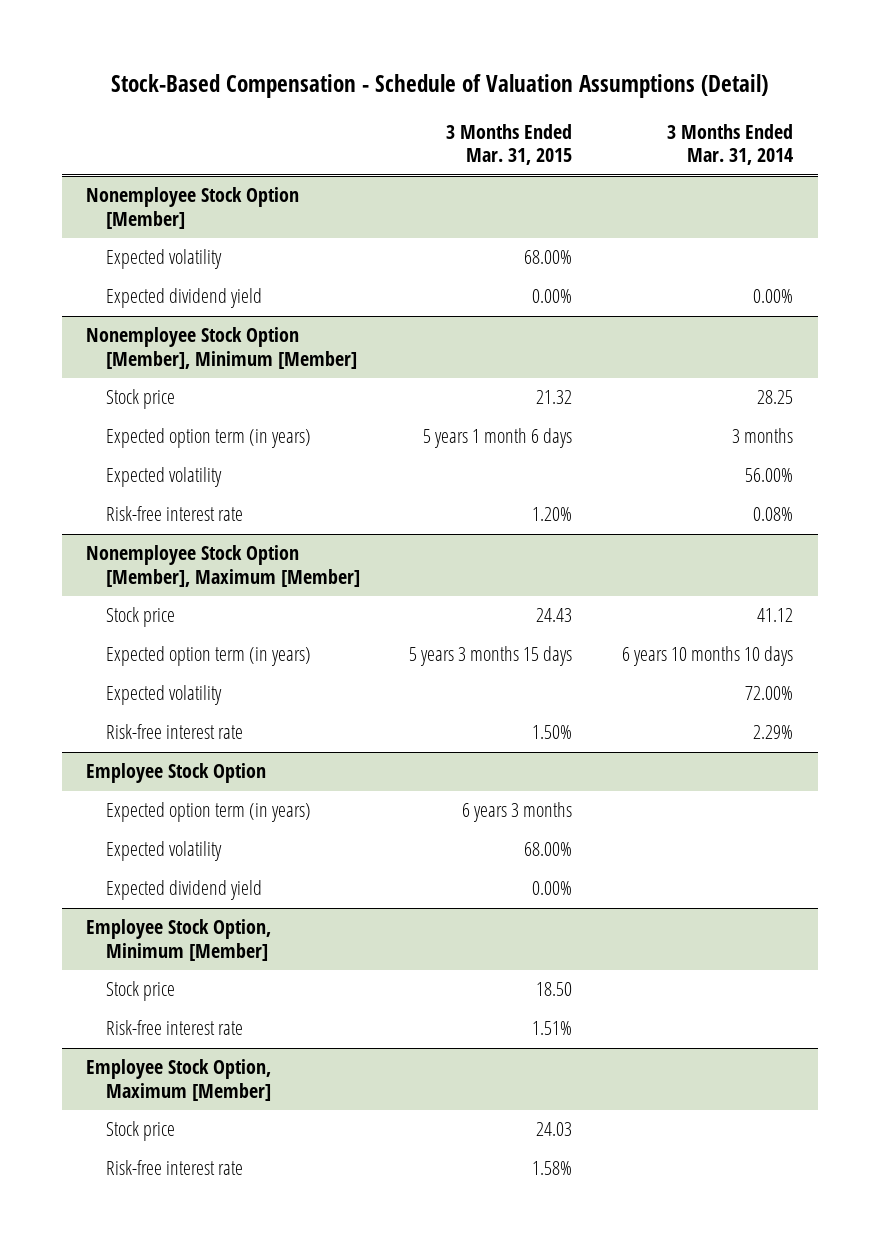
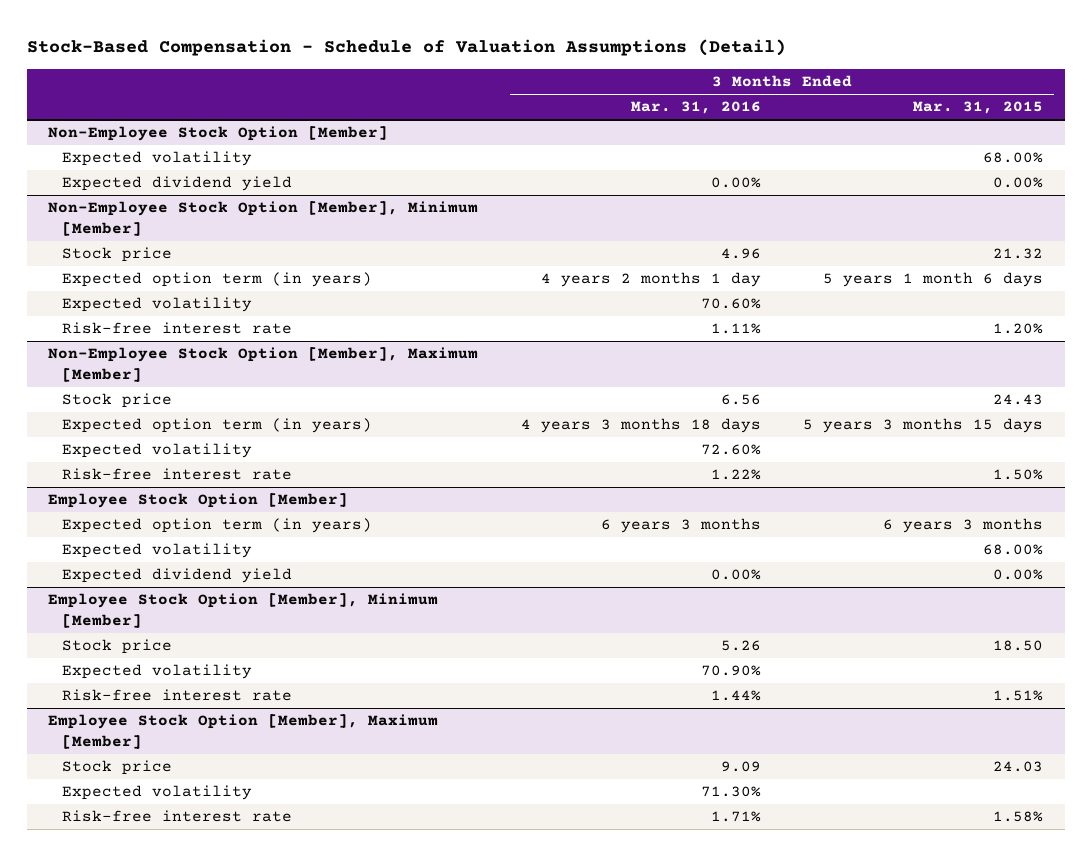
- | 3 Months Ended Mar. 31, 2015 | 3 Months Ended Mar. 31, 2014
+ | 3 Months Ended Mar. 31, 2016 | 3 Months Ended Mar. 31, 2015
- Nonemployee Stock Option [Member]
+ Non-Employee Stock Option [Member]
- Nonemployee Stock Option [Member], Minimum [Member]
+ Non-Employee Stock Option [Member], Minimum [Member]
- Nonemployee Stock Option [Member], Maximum [Member]
+ Non-Employee Stock Option [Member], Maximum [Member]
- Employee Stock Option
+ Employee Stock Option [Member]
- Employee Stock Option, Minimum [Member]
+ Employee Stock Option [Member], Minimum [Member]
+ Expected volatility | 70.90% |
- Employee Stock Option, Maximum [Member]
+ Employee Stock Option [Member], Maximum [Member]
+ Expected volatility | 71.30% |

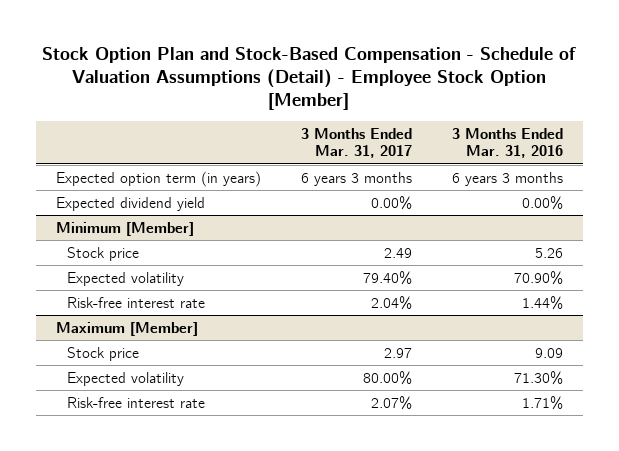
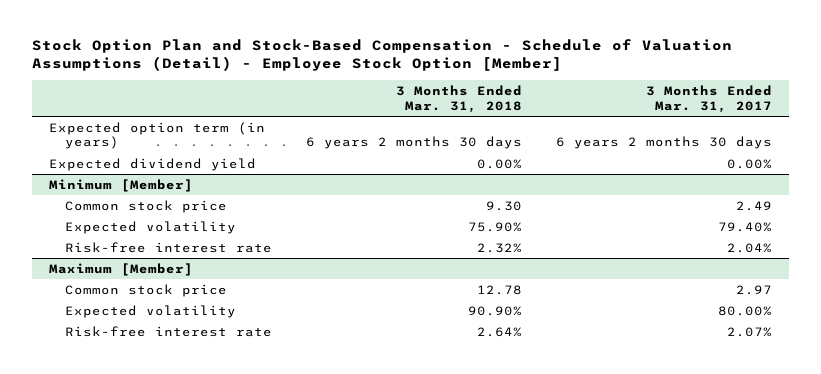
- | 3 Months Ended Mar. 31, 2017 | 3 Months Ended Mar. 31, 2016
+ | 3 Months Ended Mar. 31, 2018 | 3 Months Ended Mar. 31, 2017
- Expected option term (in years) | 6 years 3 months | 6 years 3 months
+ Expected option term (in years) | 6 years 2 months 30 days | 6 years 2 months 30 days
@ Minimum [Member]
- Stock price | 2.49 | 5.26
+ Common stock price | 9.30 | 2.49
@ Maximum [Member]
- Stock price | 2.97 | 9.09
+ Common stock price | 12.78 | 2.97

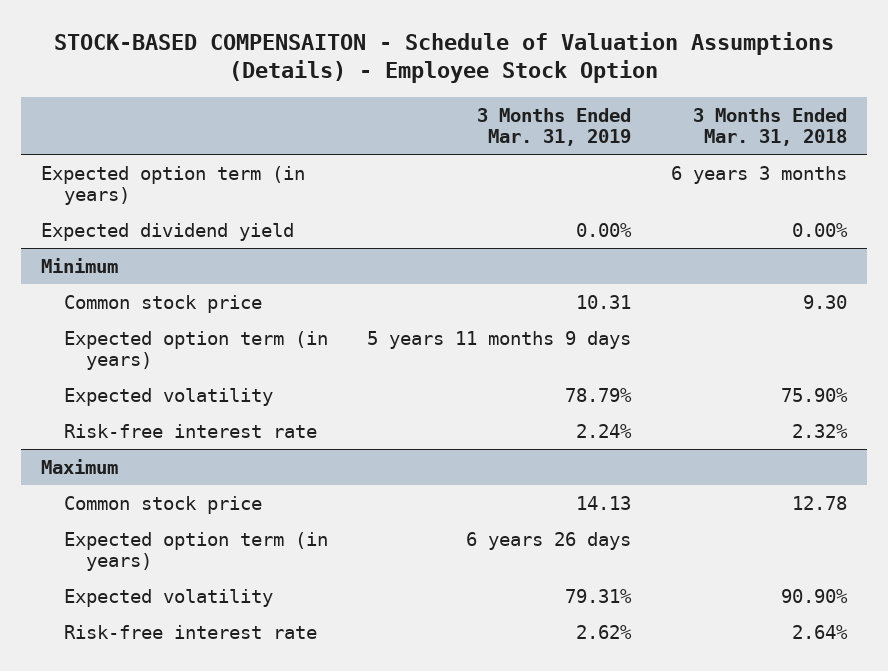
- Stock Option Plan and Stock-Based Compensation - Schedule of Valuation Assumptions (Detail) - Employee Stock Option [Member]
+ STOCK-BASED COMPENSAITON - Schedule of Valuation Assumptions (Details) - Employee Stock Option
- | 3 Months Ended Mar. 31, 2018 | 3 Months Ended Mar. 31, 2017
+ | 3 Months Ended Mar. 31, 2019 | 3 Months Ended Mar. 31, 2018
- Expected option term (in years) | 6 years 2 months 30 days | 6 years 2 months 30 days
+ Expected option term (in years) | | 6 years 3 months
- Minimum [Member]
+ Minimum
+ Expected option term (in years) | 5 years 11 months 9 days |
- Maximum [Member]
+ Maximum
+ Expected option term (in years) | 6 years 26 days |

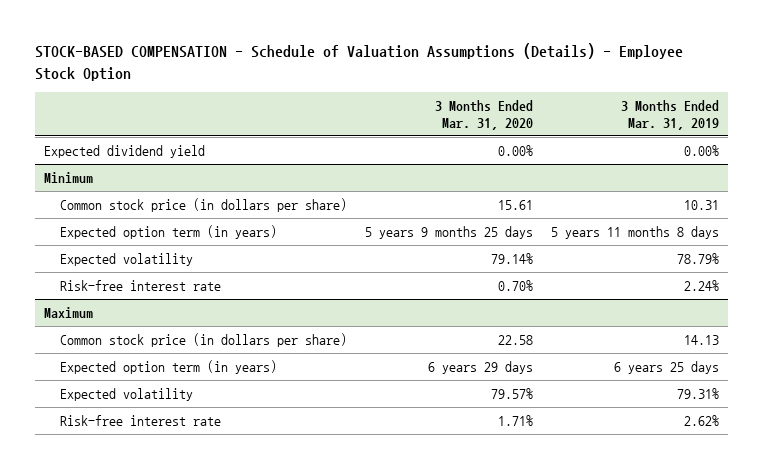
- STOCK-BASED COMPENSAITON - Schedule of Valuation Assumptions (Details) - Employee Stock Option
+ STOCK-BASED COMPENSATION - Schedule of Valuation Assumptions (Details) - Employee Stock Option
- | 3 Months Ended Mar. 31, 2019 | 3 Months Ended Mar. 31, 2018
+ | 3 Months Ended Mar. 31, 2020 | 3 Months Ended Mar. 31, 2019
- Expected option term (in years) | | 6 years 3 months
@ Minimum
- Common stock price | 10.31 | 9.30
- Expected option term (in years) | 5 years 11 months 9 days |
+ Common stock price (in dollars per share) | 15.61 | 10.31
+ Expected option term (in years) | 5 years 9 months 25 days | 5 years 11 months 8 days
@ Maximum
- Common stock price | 14.13 | 12.78
- Expected option term (in years) | 6 years 26 days |
+ Common stock price (in dollars per share) | 22.58 | 14.13
+ Expected option term (in years) | 6 years 29 days | 6 years 25 days

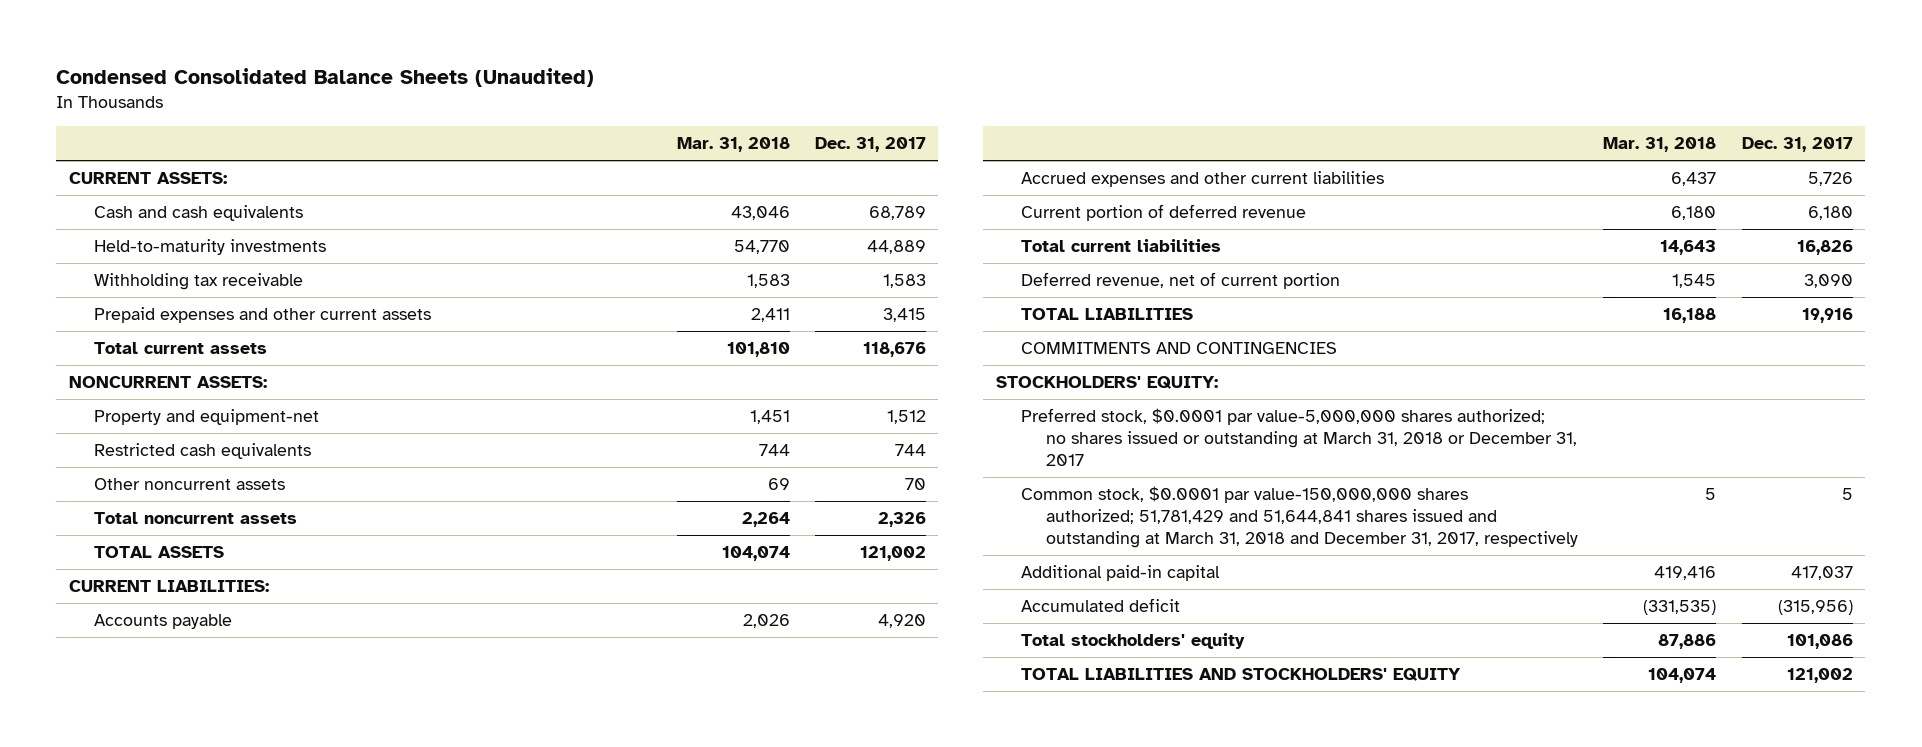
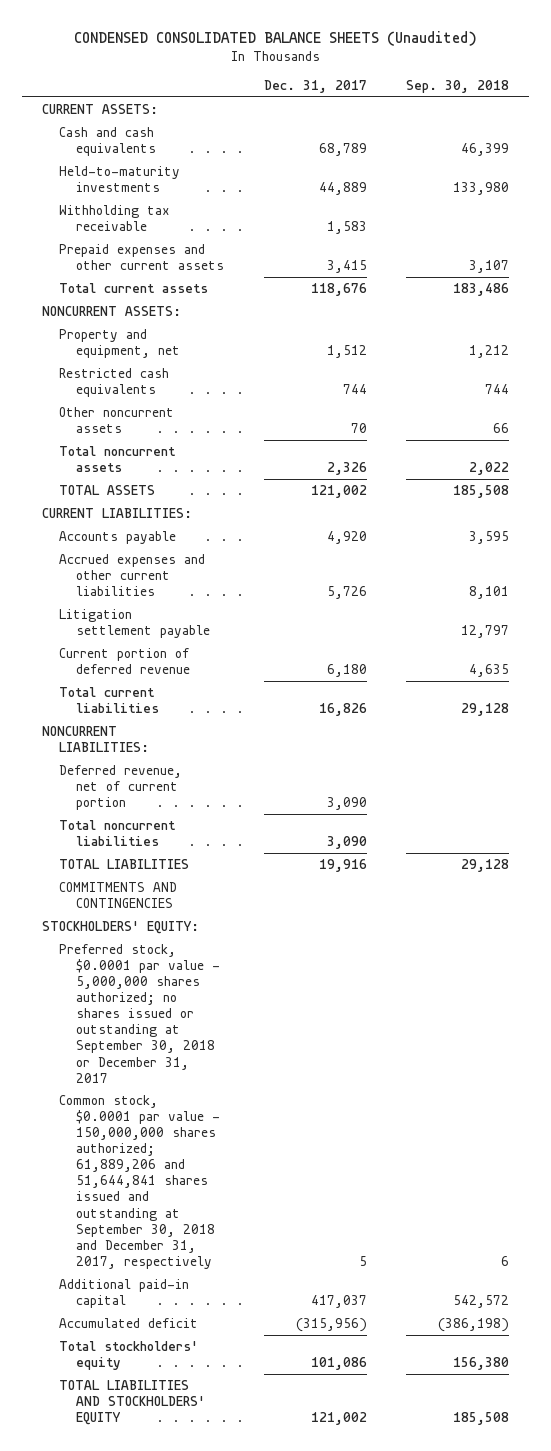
- Condensed Consolidated Balance Sheets (Unaudited)
+ CONDENSED CONSOLIDATED BALANCE SHEETS (Unaudited)
- | Mar. 31, 2018 | Dec. 31, 2017
+ | Dec. 31, 2017 | Sep. 30, 2018
- Property and equipment-net | 1,451 | 1,512
+ Property and equipment, net | 1,512 | 1,212
+ Litigation settlement payable | | 12,797
+ NONCURRENT LIABILITIES:
+ Total noncurrent liabilities | 3,090 |
- Preferred stock, $0.0001 par value-5,000,000 shares authorized; no shares issued or outstanding at March 31, 2018 or December 31, 2017
- Common stock, $0.0001 par value-150,000,000 shares authorized; 51,781,429 and 51,644,841 shares issued and outstanding at March 31, 2018 and December 31, 2017, respectively | 5 | 5
+ Preferred stock, $0.0001 par value - 5,000,000 shares authorized; no shares issued or outstanding at September 30, 2018 or December 31, 2017
+ Common stock, $0.0001 par value - 150,000,000 shares authorized; 61,889,206 and 51,644,841 shares issued and outstanding at September 30, 2018 and December 31, 2017, respectively | 5 | 6

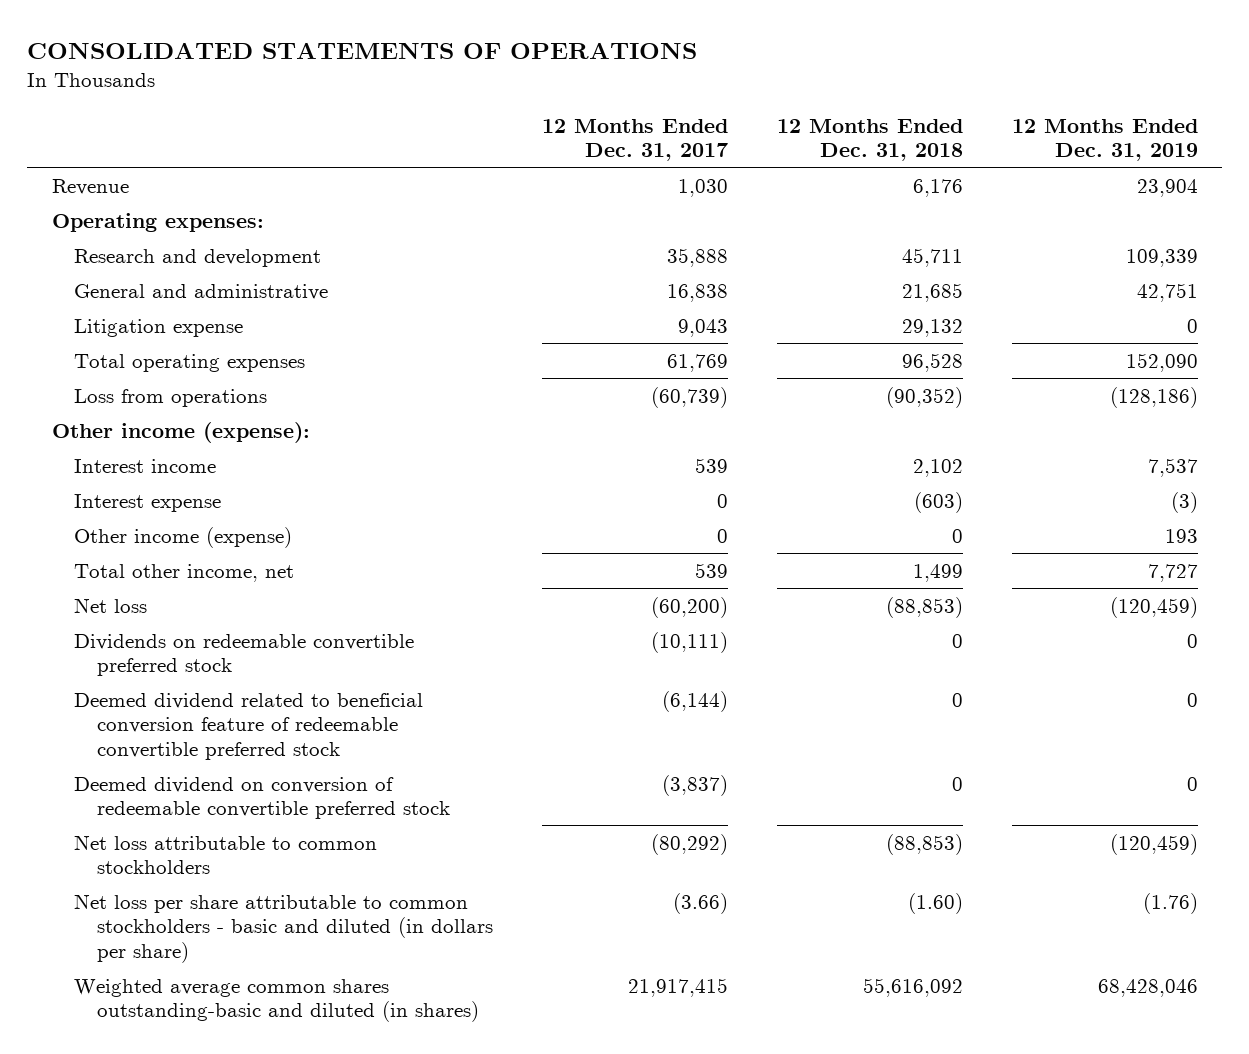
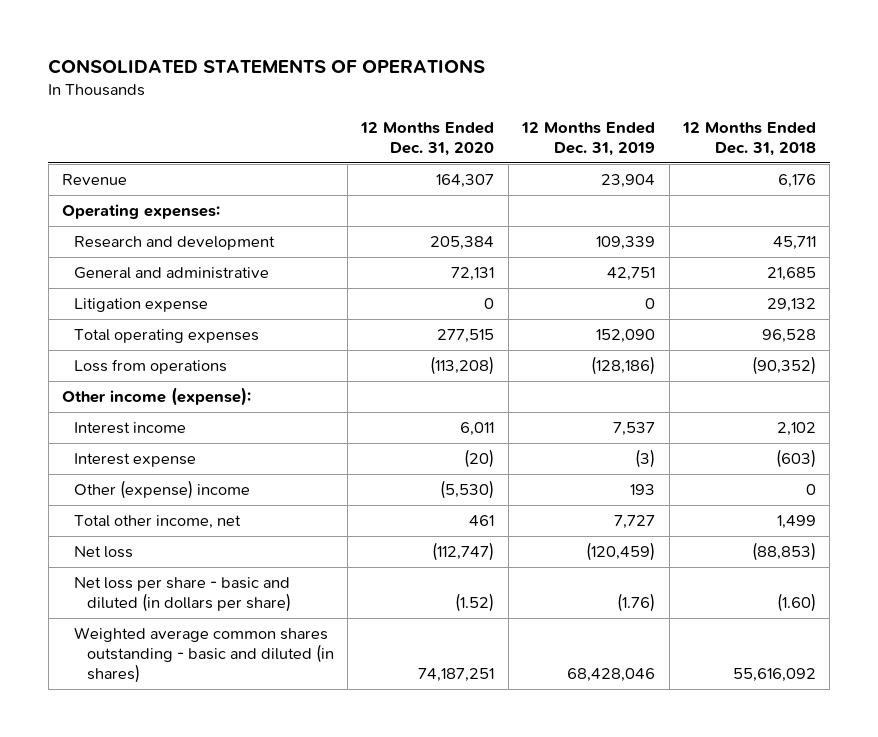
- | 12 Months Ended Dec. 31, 2017 | 12 Months Ended Dec. 31, 2018 | 12 Months Ended Dec. 31, 2019
+ | 12 Months Ended Dec. 31, 2020 | 12 Months Ended Dec. 31, 2019 | 12 Months Ended Dec. 31, 2018
- Other income (expense) | 0 | 0 | 193
+ Other (expense) income | (5,530) | 193 | 0
- Dividends on redeemable convertible preferred stock | (10,111) | 0 | 0
- Deemed dividend related to beneficial conversion feature of redeemable convertible preferred stock | (6,144) | 0 | 0
- Deemed dividend on conversion of redeemable convertible preferred stock | (3,837) | 0 | 0
- Net loss attributable to common stockholders | (80,292) | (88,853) | (120,459)
- Net loss per share attributable to common stockholders - basic and diluted (in dollars per share) | (3.66) | (1.60) | (1.76)
- Weighted average common shares outstanding-basic and diluted (in shares) | 21,917,415 | 55,616,092 | 68,428,046
+ Net loss per share - basic and diluted (in dollars per share) | (1.52) | (1.76) | (1.60)
+ Weighted average common shares outstanding - basic and diluted (in shares) | 74,187,251 | 68,428,046 | 55,616,092

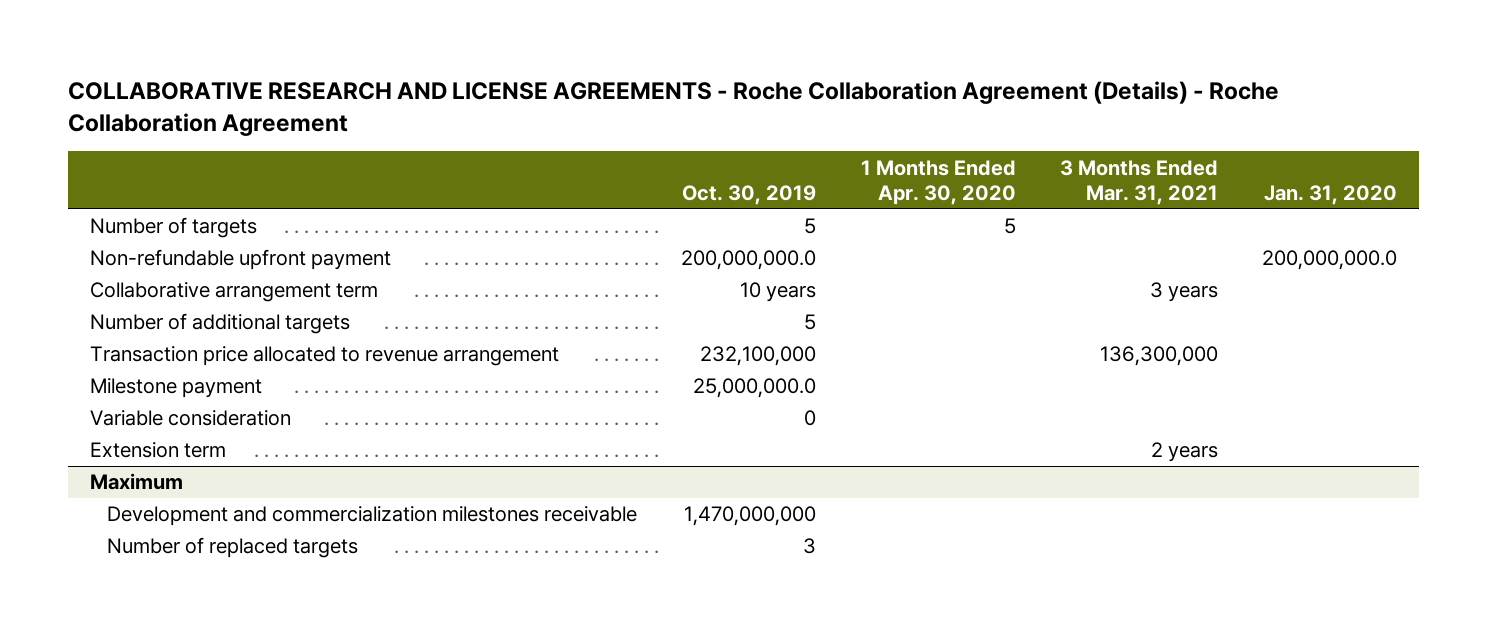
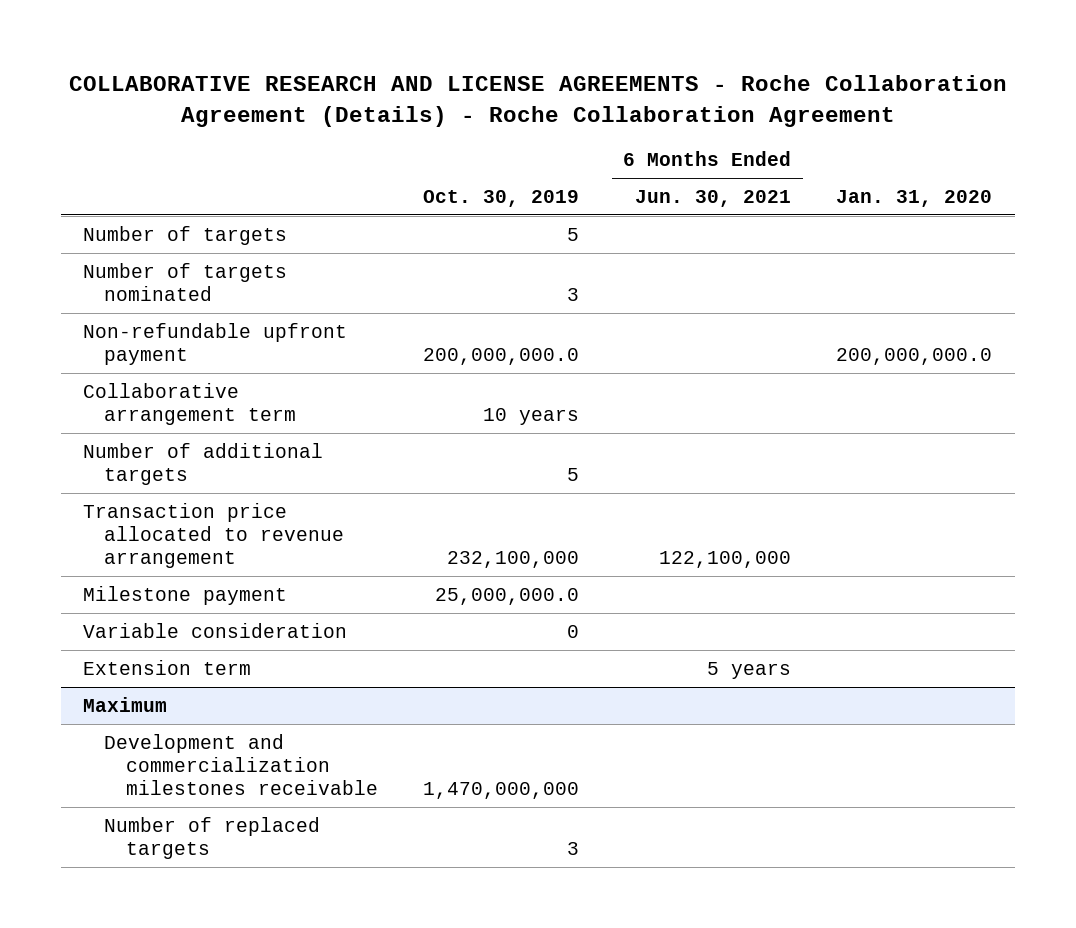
- | Oct. 30, 2019 | 1 Months Ended Apr. 30, 2020 | 3 Months Ended Mar. 31, 2021 | Jan. 31, 2020
+ | Oct. 30, 2019 | 6 Months Ended Jun. 30, 2021 | Jan. 31, 2020
+ Number of targets nominated | 3 | |

